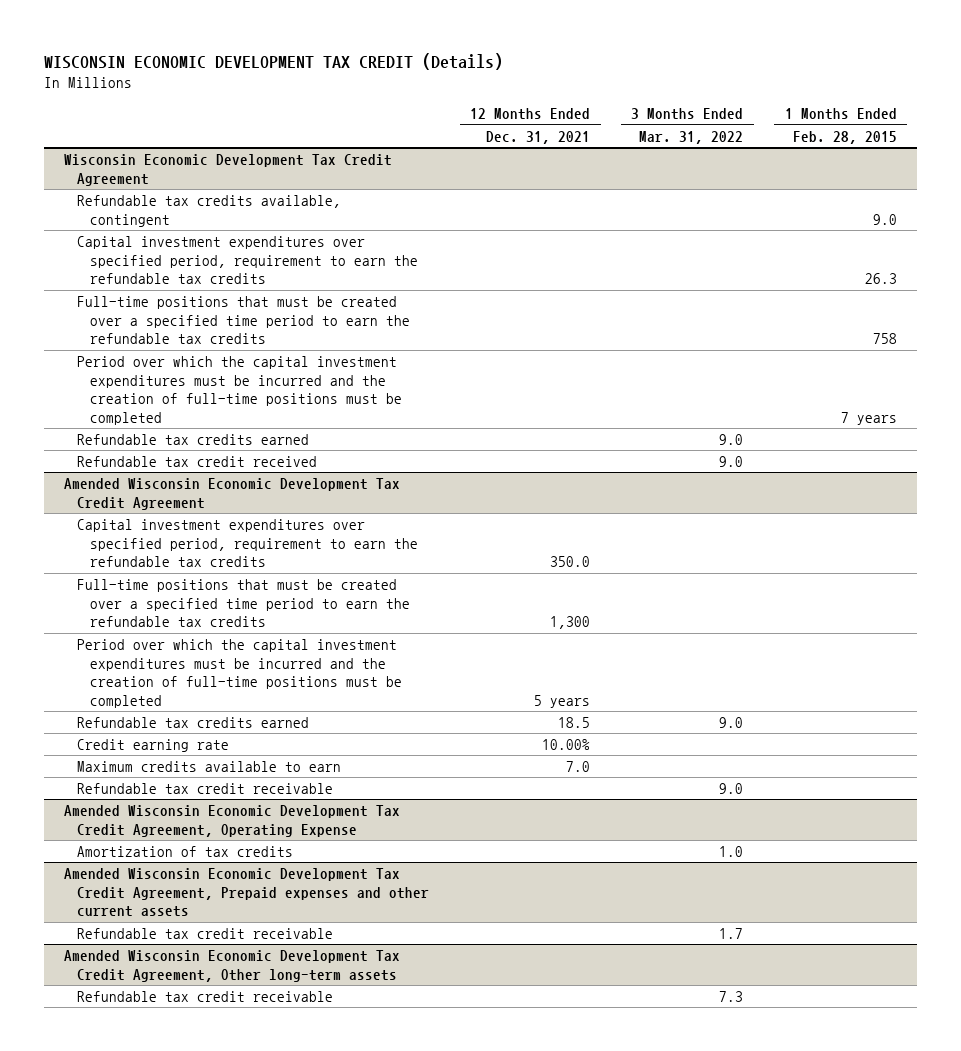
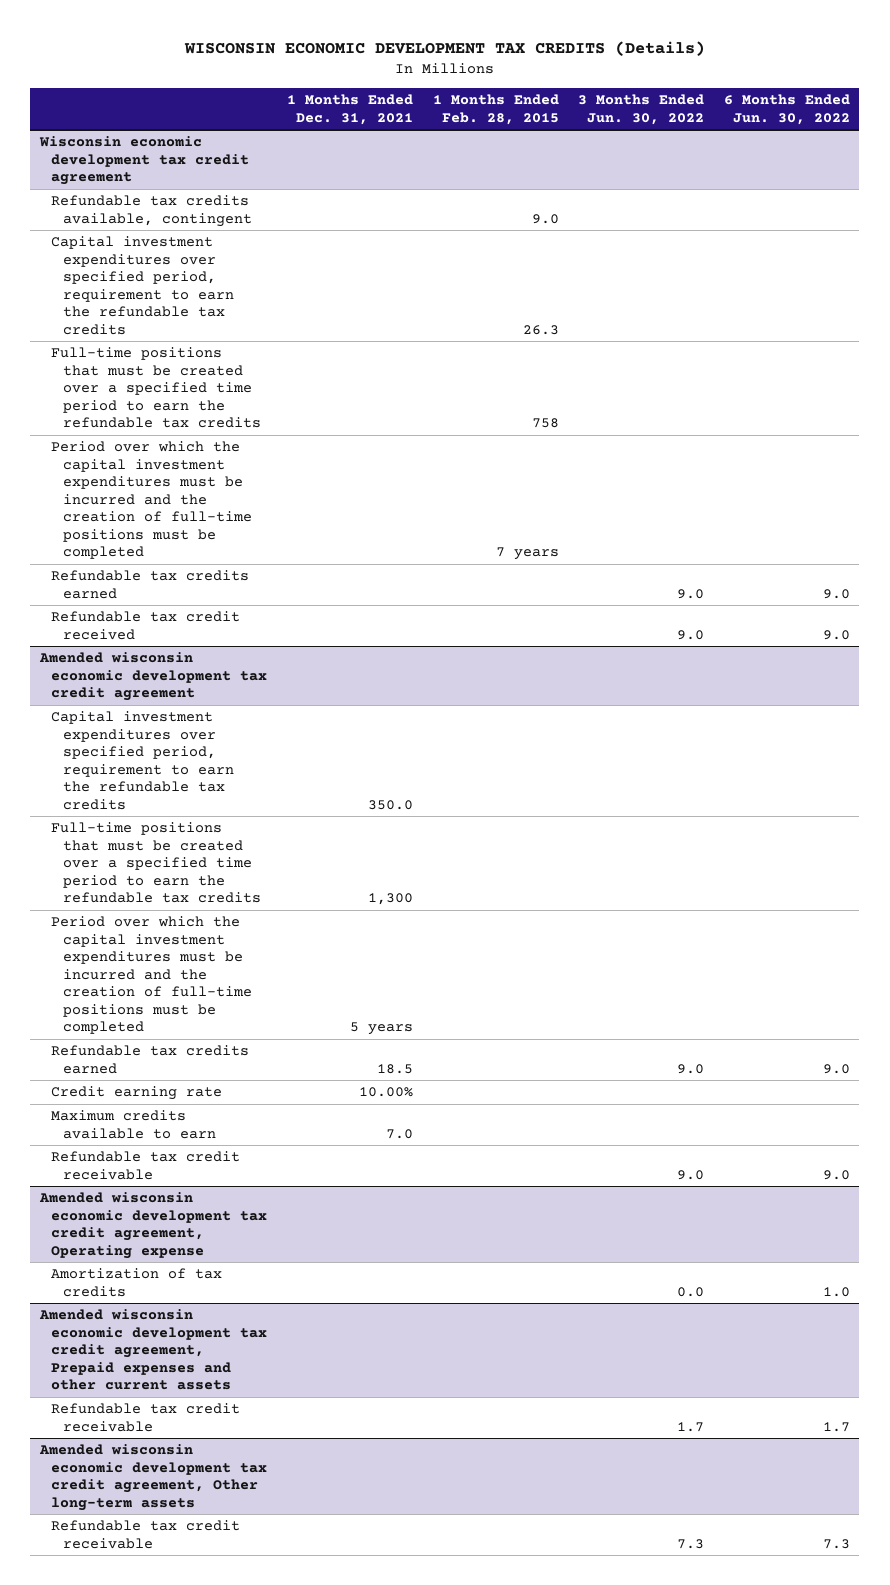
- WISCONSIN ECONOMIC DEVELOPMENT TAX CREDIT (Details)
+ WISCONSIN ECONOMIC DEVELOPMENT TAX CREDITS (Details)
- | 12 Months Ended Dec. 31, 2021 | 3 Months Ended Mar. 31, 2022 | 1 Months Ended Feb. 28, 2015
+ | 1 Months Ended Dec. 31, 2021 | 1 Months Ended Feb. 28, 2015 | 3 Months Ended Jun. 30, 2022 | 6 Months Ended Jun. 30, 2022
- Wisconsin Economic Development Tax Credit Agreement
+ Wisconsin economic development tax credit agreement
- Amended Wisconsin Economic Development Tax Credit Agreement
+ Amended wisconsin economic development tax credit agreement
- Amended Wisconsin Economic Development Tax Credit Agreement, Operating Expense
+ Amended wisconsin economic development tax credit agreement, Operating expense
- Amended Wisconsin Economic Development Tax Credit Agreement, Prepaid expenses and other current assets
+ Amended wisconsin economic development tax credit agreement, Prepaid expenses and other current assets
- Amended Wisconsin Economic Development Tax Credit Agreement, Other long-term assets
+ Amended wisconsin economic development tax credit agreement, Other long-term assets

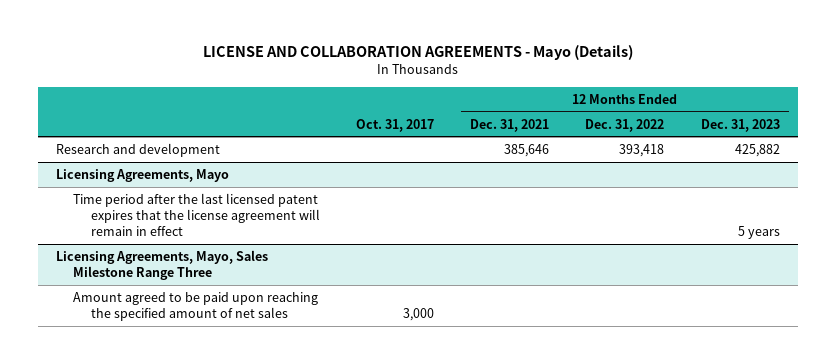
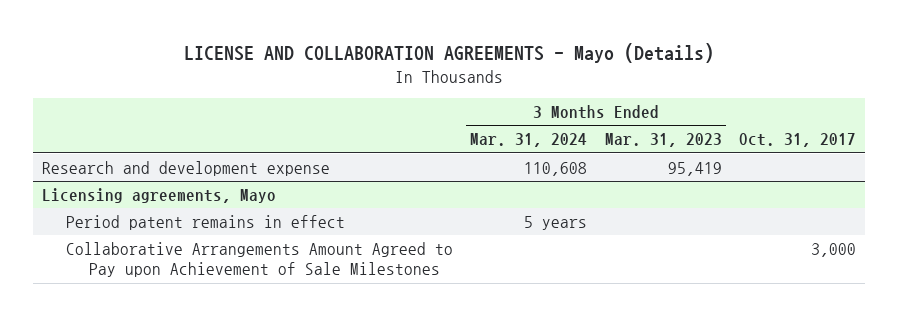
- | Oct. 31, 2017 | 12 Months Ended Dec. 31, 2021 | 12 Months Ended Dec. 31, 2022 | 12 Months Ended Dec. 31, 2023
+ | 3 Months Ended Mar. 31, 2024 | 3 Months Ended Mar. 31, 2023 | Oct. 31, 2017
- Research and development | | 385,646 | 393,418 | 425,882
- Licensing Agreements, Mayo
- Time period after the last licensed patent expires that the license agreement will remain in effect | | | | 5 years
- Licensing Agreements, Mayo, Sales Milestone Range Three
- Amount agreed to be paid upon reaching the specified amount of net sales | 3,000 | | |
+ Research and development expense | 110,608 | 95,419 |
+ Licensing agreements, Mayo
+ Period patent remains in effect | 5 years | |
+ Collaborative Arrangements Amount Agreed to Pay upon Achievement of Sale Milestones | | | 3,000

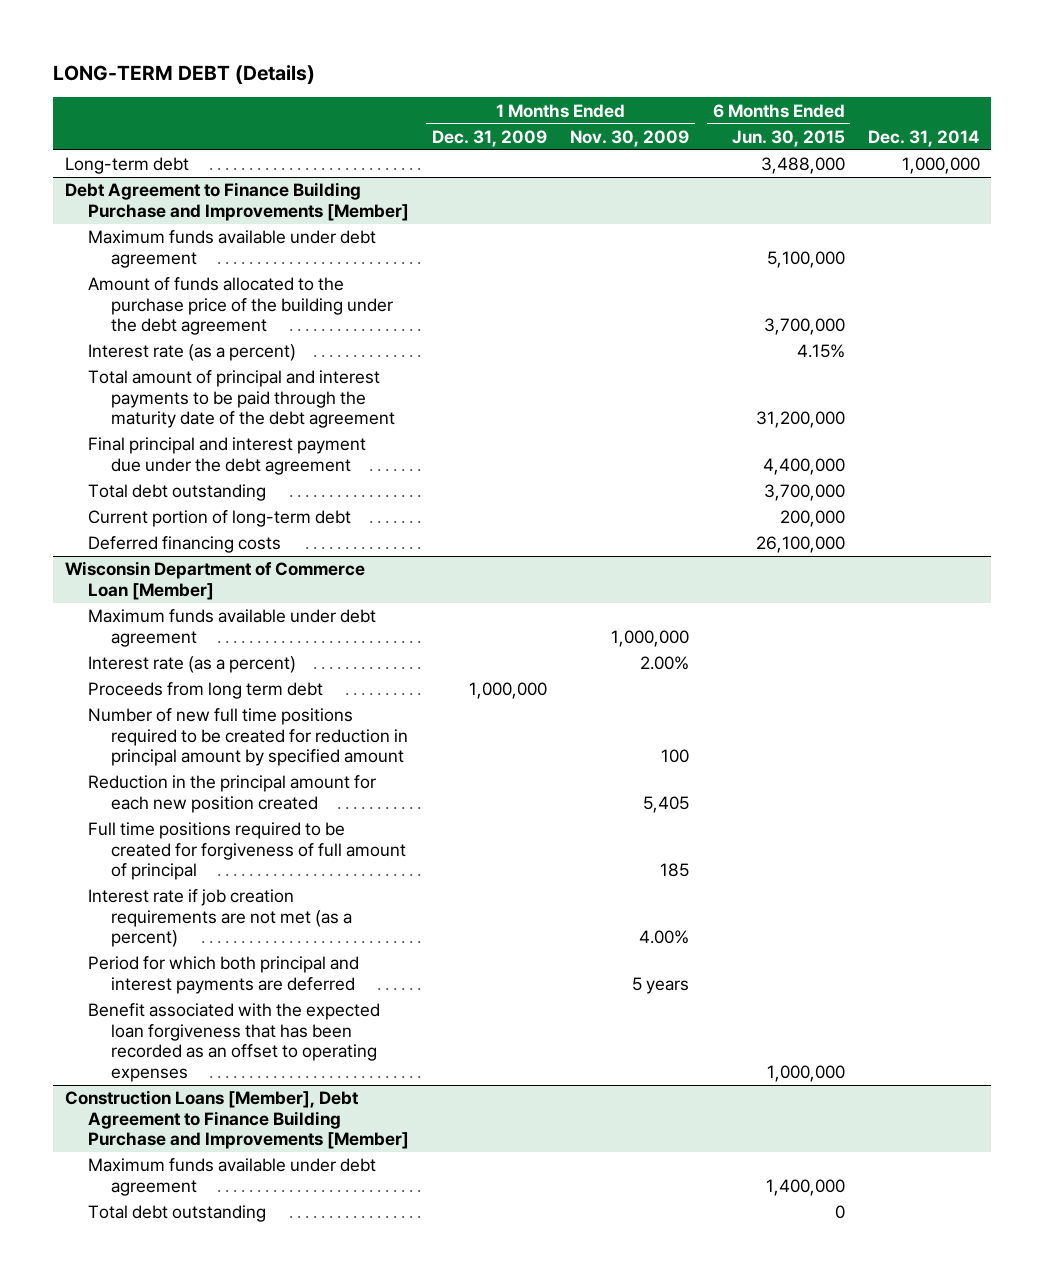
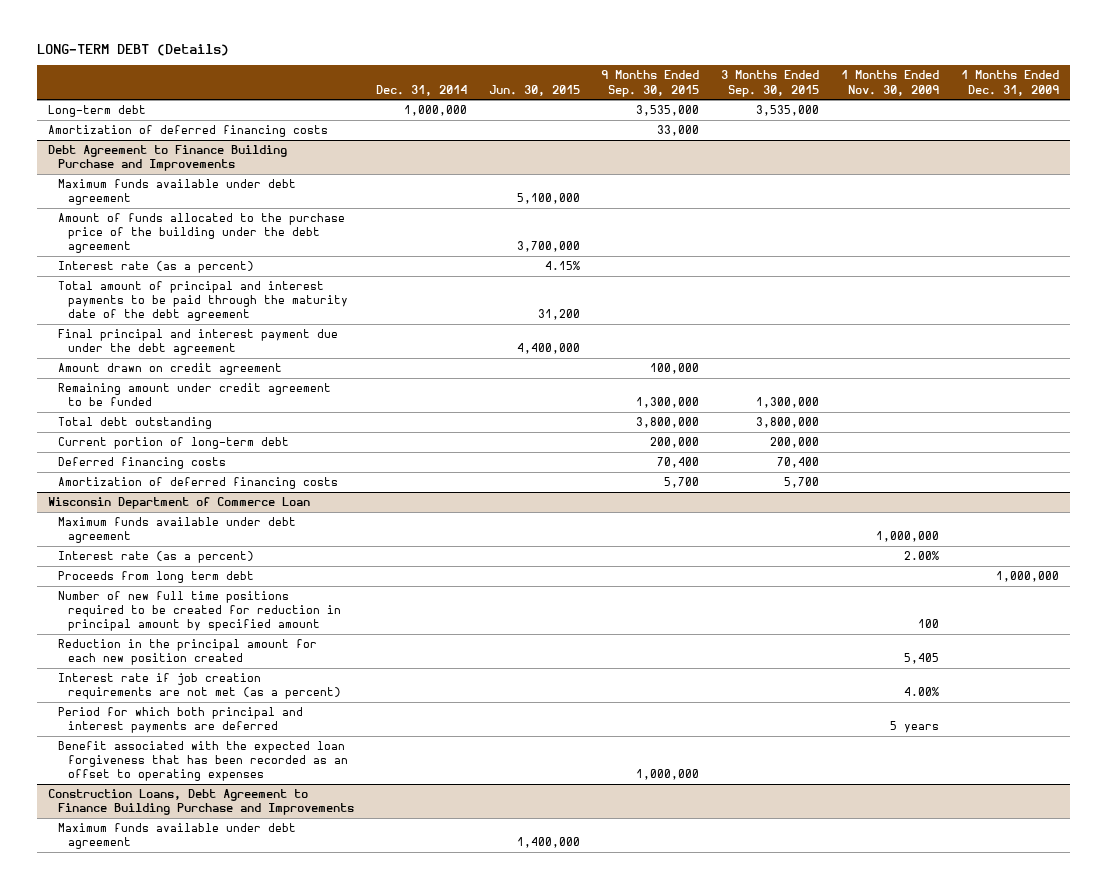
- | 1 Months Ended Dec. 31, 2009 | 1 Months Ended Nov. 30, 2009 | 6 Months Ended Jun. 30, 2015 | Dec. 31, 2014
+ | Dec. 31, 2014 | Jun. 30, 2015 | 9 Months Ended Sep. 30, 2015 | 3 Months Ended Sep. 30, 2015 | 1 Months Ended Nov. 30, 2009 | 1 Months Ended Dec. 31, 2009
- Debt Agreement to Finance Building Purchase and Improvements [Member]
+ Amortization of deferred financing costs | | | 33,000 | | |
+ Debt Agreement to Finance Building Purchase and Improvements
+ Amount drawn on credit agreement | | | 100,000 | | |
+ Remaining amount under credit agreement to be funded | | | 1,300,000 | 1,300,000 | |
- Wisconsin Department of Commerce Loan [Member]
+ Amortization of deferred financing costs | | | 5,700 | 5,700 | |
+ Wisconsin Department of Commerce Loan
- Full time positions required to be created for forgiveness of full amount of principal | | 185 | |
- Construction Loans [Member], Debt Agreement to Finance Building Purchase and Improvements [Member]
+ Construction Loans, Debt Agreement to Finance Building Purchase and Improvements
- Total debt outstanding | | | 0 |

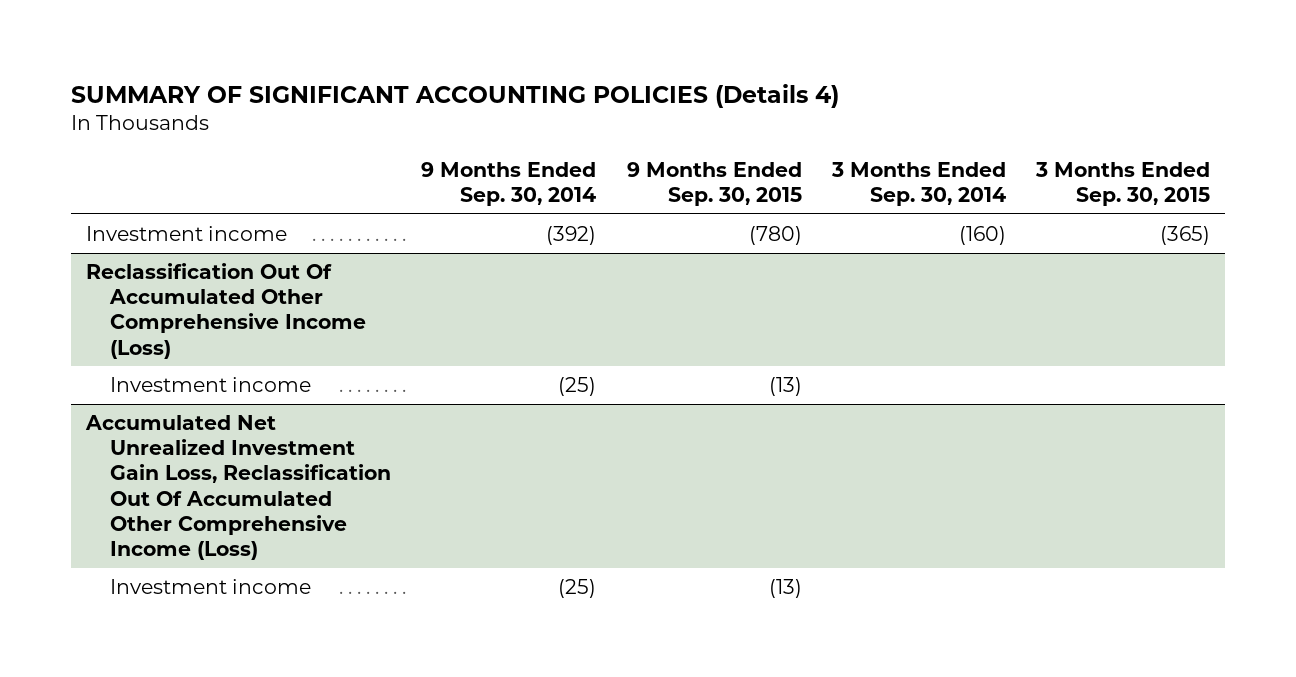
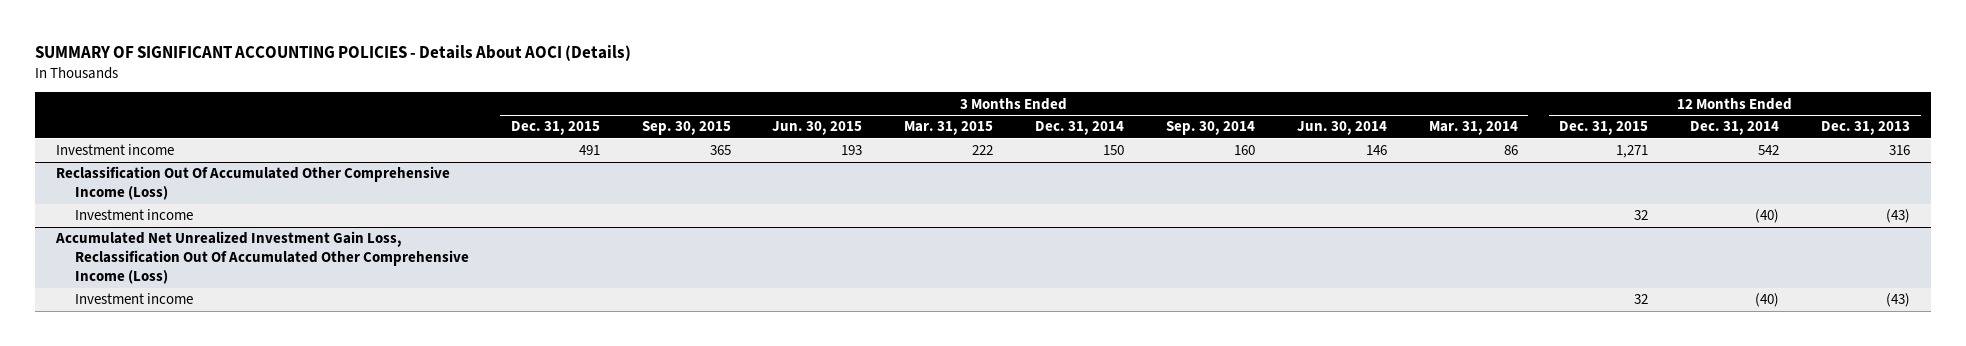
- SUMMARY OF SIGNIFICANT ACCOUNTING POLICIES (Details 4)
+ SUMMARY OF SIGNIFICANT ACCOUNTING POLICIES - Details About AOCI (Details)
- | 9 Months Ended Sep. 30, 2014 | 9 Months Ended Sep. 30, 2015 | 3 Months Ended Sep. 30, 2014 | 3 Months Ended Sep. 30, 2015
+ | 3 Months Ended Dec. 31, 2015 | 3 Months Ended Sep. 30, 2015 | 3 Months Ended Jun. 30, 2015 | 3 Months Ended Mar. 31, 2015 | 3 Months Ended Dec. 31, 2014 | 3 Months Ended Sep. 30, 2014 | 3 Months Ended Jun. 30, 2014 | 3 Months Ended Mar. 31, 2014 | 12 Months Ended Dec. 31, 2015 | 12 Months Ended Dec. 31, 2014 | 12 Months Ended Dec. 31, 2013
- Investment income | (392) | (780) | (160) | (365)
+ Investment income | 491 | 365 | 193 | 222 | 150 | 160 | 146 | 86 | 1,271 | 542 | 316

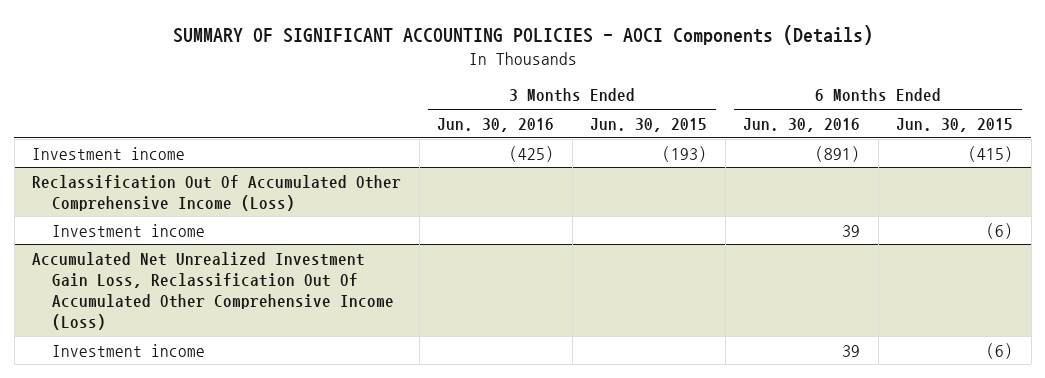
- SUMMARY OF SIGNIFICANT ACCOUNTING POLICIES - Details About AOCI (Details)
+ SUMMARY OF SIGNIFICANT ACCOUNTING POLICIES - AOCI Components (Details)
- | 3 Months Ended Dec. 31, 2015 | 3 Months Ended Sep. 30, 2015 | 3 Months Ended Jun. 30, 2015 | 3 Months Ended Mar. 31, 2015 | 3 Months Ended Dec. 31, 2014 | 3 Months Ended Sep. 30, 2014 | 3 Months Ended Jun. 30, 2014 | 3 Months Ended Mar. 31, 2014 | 12 Months Ended Dec. 31, 2015 | 12 Months Ended Dec. 31, 2014 | 12 Months Ended Dec. 31, 2013
+ | 3 Months Ended Jun. 30, 2016 | 3 Months Ended Jun. 30, 2015 | 6 Months Ended Jun. 30, 2016 | 6 Months Ended Jun. 30, 2015
- Investment income | 491 | 365 | 193 | 222 | 150 | 160 | 146 | 86 | 1,271 | 542 | 316
+ Investment income | (425) | (193) | (891) | (415)

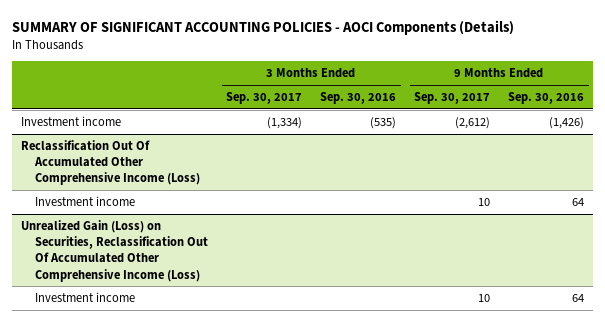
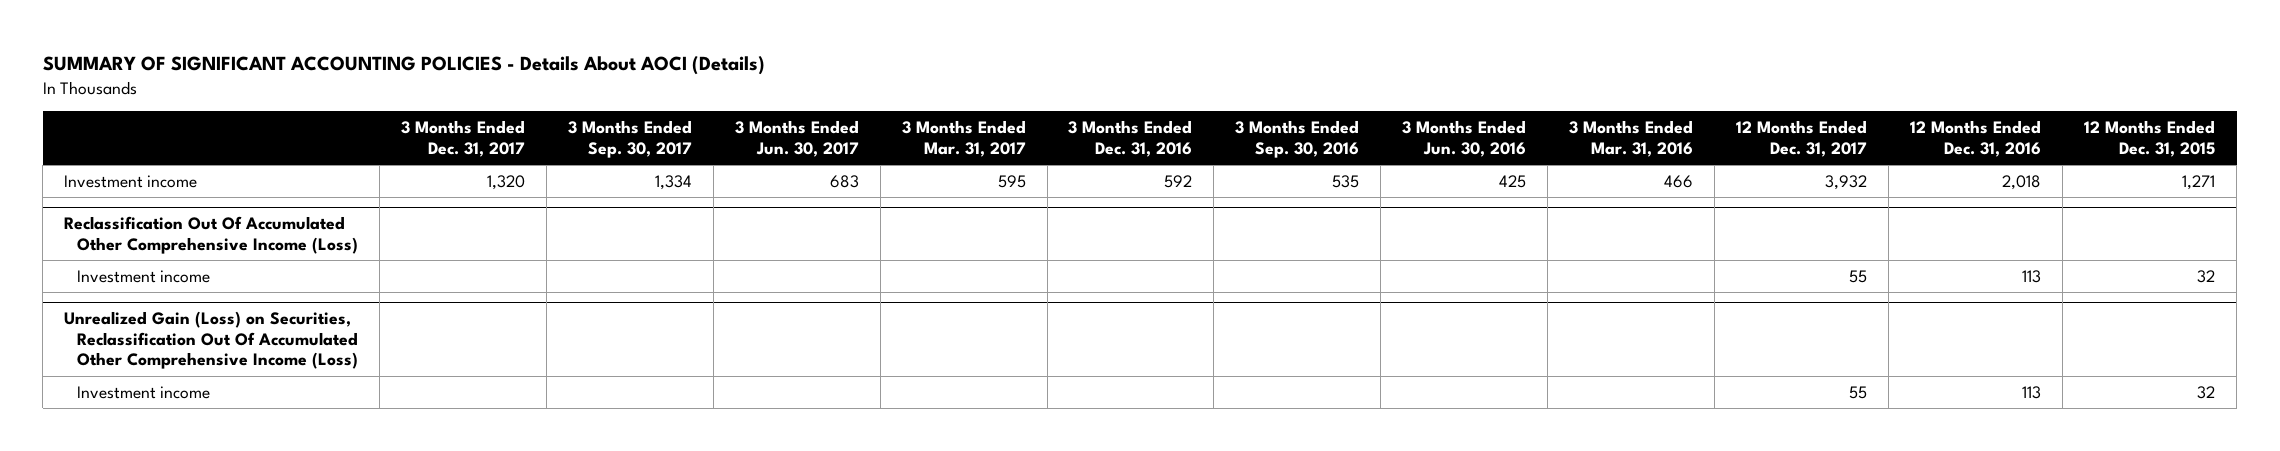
- SUMMARY OF SIGNIFICANT ACCOUNTING POLICIES - AOCI Components (Details)
+ SUMMARY OF SIGNIFICANT ACCOUNTING POLICIES - Details About AOCI (Details)
- | 3 Months Ended Sep. 30, 2017 | 3 Months Ended Sep. 30, 2016 | 9 Months Ended Sep. 30, 2017 | 9 Months Ended Sep. 30, 2016
+ | 3 Months Ended Dec. 31, 2017 | 3 Months Ended Sep. 30, 2017 | 3 Months Ended Jun. 30, 2017 | 3 Months Ended Mar. 31, 2017 | 3 Months Ended Dec. 31, 2016 | 3 Months Ended Sep. 30, 2016 | 3 Months Ended Jun. 30, 2016 | 3 Months Ended Mar. 31, 2016 | 12 Months Ended Dec. 31, 2017 | 12 Months Ended Dec. 31, 2016 | 12 Months Ended Dec. 31, 2015
- Investment income | (1,334) | (535) | (2,612) | (1,426)
+ Investment income | 1,320 | 1,334 | 683 | 595 | 592 | 535 | 425 | 466 | 3,932 | 2,018 | 1,271

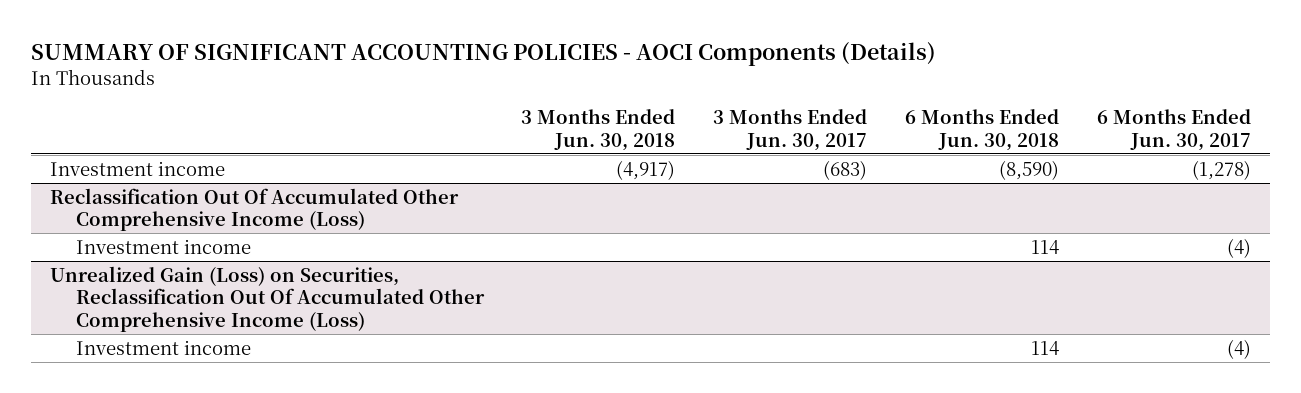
- SUMMARY OF SIGNIFICANT ACCOUNTING POLICIES - Details About AOCI (Details)
+ SUMMARY OF SIGNIFICANT ACCOUNTING POLICIES - AOCI Components (Details)
- | 3 Months Ended Dec. 31, 2017 | 3 Months Ended Sep. 30, 2017 | 3 Months Ended Jun. 30, 2017 | 3 Months Ended Mar. 31, 2017 | 3 Months Ended Dec. 31, 2016 | 3 Months Ended Sep. 30, 2016 | 3 Months Ended Jun. 30, 2016 | 3 Months Ended Mar. 31, 2016 | 12 Months Ended Dec. 31, 2017 | 12 Months Ended Dec. 31, 2016 | 12 Months Ended Dec. 31, 2015
+ | 3 Months Ended Jun. 30, 2018 | 3 Months Ended Jun. 30, 2017 | 6 Months Ended Jun. 30, 2018 | 6 Months Ended Jun. 30, 2017
- Investment income | 1,320 | 1,334 | 683 | 595 | 592 | 535 | 425 | 466 | 3,932 | 2,018 | 1,271
+ Investment income | (4,917) | (683) | (8,590) | (1,278)

